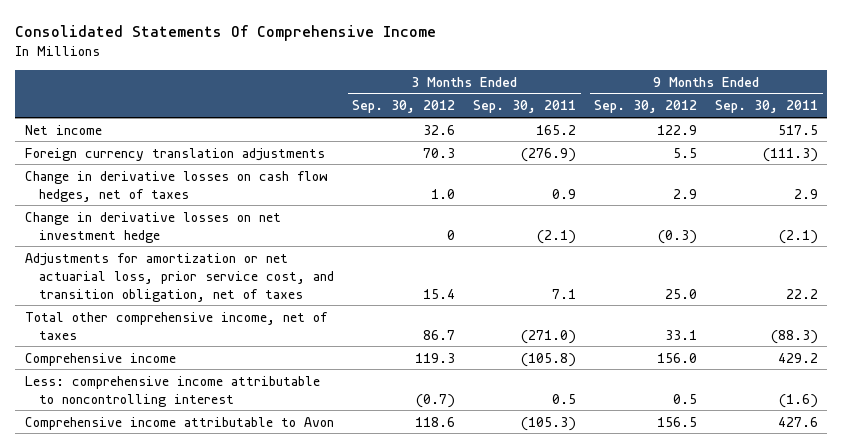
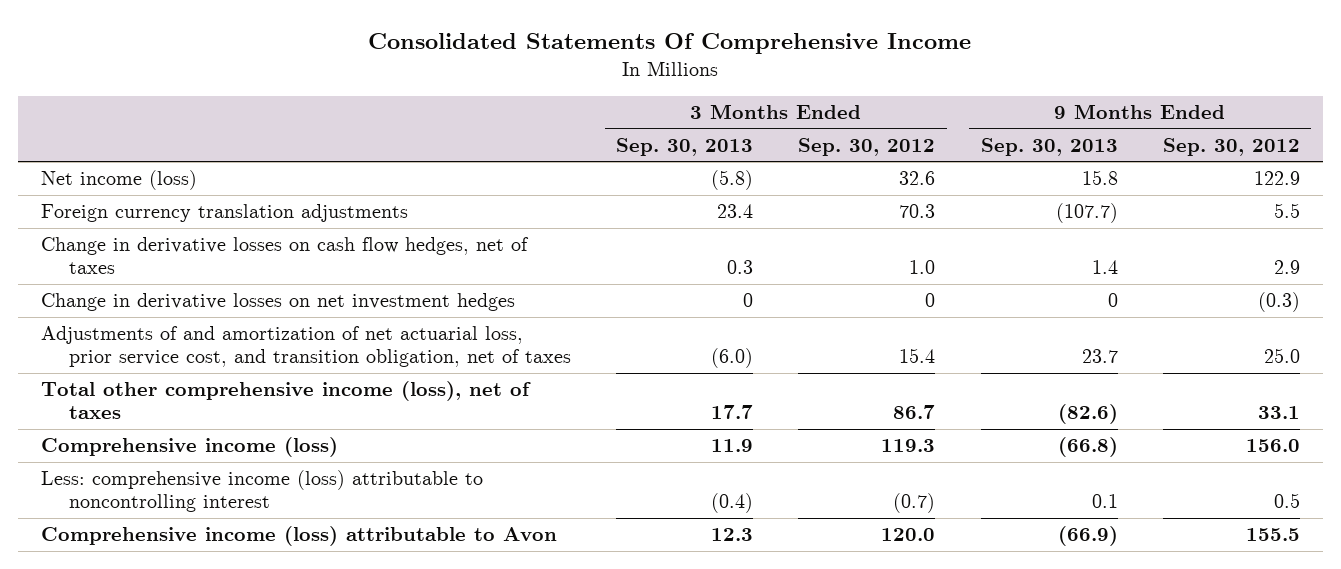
- | 3 Months Ended Sep. 30, 2012 | 3 Months Ended Sep. 30, 2011 | 9 Months Ended Sep. 30, 2012 | 9 Months Ended Sep. 30, 2011
+ | 3 Months Ended Sep. 30, 2013 | 3 Months Ended Sep. 30, 2012 | 9 Months Ended Sep. 30, 2013 | 9 Months Ended Sep. 30, 2012
- Net income | 32.6 | 165.2 | 122.9 | 517.5
+ Net income (loss) | (5.8) | 32.6 | 15.8 | 122.9
- Change in derivative losses on net investment hedge | 0 | (2.1) | (0.3) | (2.1)
- Adjustments for amortization or net actuarial loss, prior service cost, and transition obligation, net of taxes | 15.4 | 7.1 | 25.0 | 22.2
- Total other comprehensive income, net of taxes | 86.7 | (271.0) | 33.1 | (88.3)
- Comprehensive income | 119.3 | (105.8) | 156.0 | 429.2
- Less: comprehensive income attributable to noncontrolling interest | (0.7) | 0.5 | 0.5 | (1.6)
- Comprehensive income attributable to Avon | 118.6 | (105.3) | 156.5 | 427.6
+ Change in derivative losses on net investment hedges | 0 | 0 | 0 | (0.3)
+ Adjustments of and amortization of net actuarial loss, prior service cost, and transition obligation, net of taxes | (6.0) | 15.4 | 23.7 | 25.0
+ Total other comprehensive income (loss), net of taxes | 17.7 | 86.7 | (82.6) | 33.1
+ Comprehensive income (loss) | 11.9 | 119.3 | (66.8) | 156.0
+ Less: comprehensive income (loss) attributable to noncontrolling interest | (0.4) | (0.7) | 0.1 | 0.5
+ Comprehensive income (loss) attributable to Avon | 12.3 | 120.0 | (66.9) | 155.5

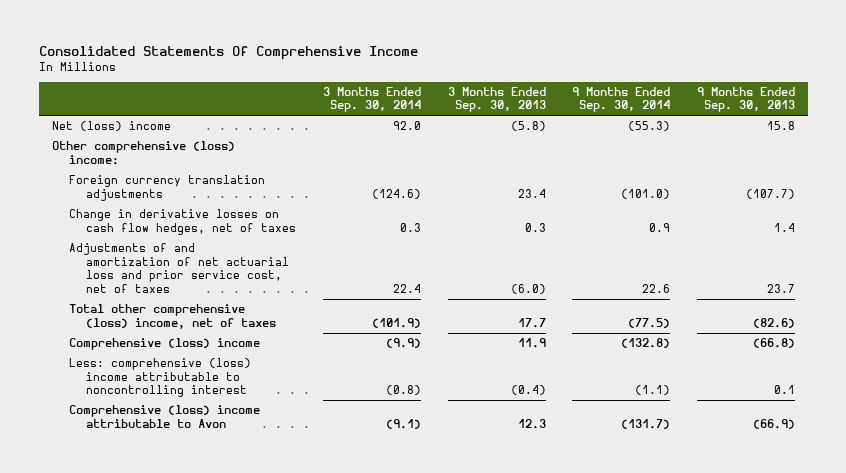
- | 3 Months Ended Sep. 30, 2013 | 3 Months Ended Sep. 30, 2012 | 9 Months Ended Sep. 30, 2013 | 9 Months Ended Sep. 30, 2012
+ | 3 Months Ended Sep. 30, 2014 | 3 Months Ended Sep. 30, 2013 | 9 Months Ended Sep. 30, 2014 | 9 Months Ended Sep. 30, 2013
- Net income (loss) | (5.8) | 32.6 | 15.8 | 122.9
+ Net (loss) income | 92.0 | (5.8) | (55.3) | 15.8
+ Other comprehensive (loss) income:
- Change in derivative losses on net investment hedges | 0 | 0 | 0 | (0.3)
- Adjustments of and amortization of net actuarial loss, prior service cost, and transition obligation, net of taxes | (6.0) | 15.4 | 23.7 | 25.0
- Total other comprehensive income (loss), net of taxes | 17.7 | 86.7 | (82.6) | 33.1
- Comprehensive income (loss) | 11.9 | 119.3 | (66.8) | 156.0
- Less: comprehensive income (loss) attributable to noncontrolling interest | (0.4) | (0.7) | 0.1 | 0.5
- Comprehensive income (loss) attributable to Avon | 12.3 | 120.0 | (66.9) | 155.5
+ Adjustments of and amortization of net actuarial loss and prior service cost, net of taxes | 22.4 | (6.0) | 22.6 | 23.7
+ Total other comprehensive (loss) income, net of taxes | (101.9) | 17.7 | (77.5) | (82.6)
+ Comprehensive (loss) income | (9.9) | 11.9 | (132.8) | (66.8)
+ Less: comprehensive (loss) income attributable to noncontrolling interest | (0.8) | (0.4) | (1.1) | 0.1
+ Comprehensive (loss) income attributable to Avon | (9.1) | 12.3 | (131.7) | (66.9)

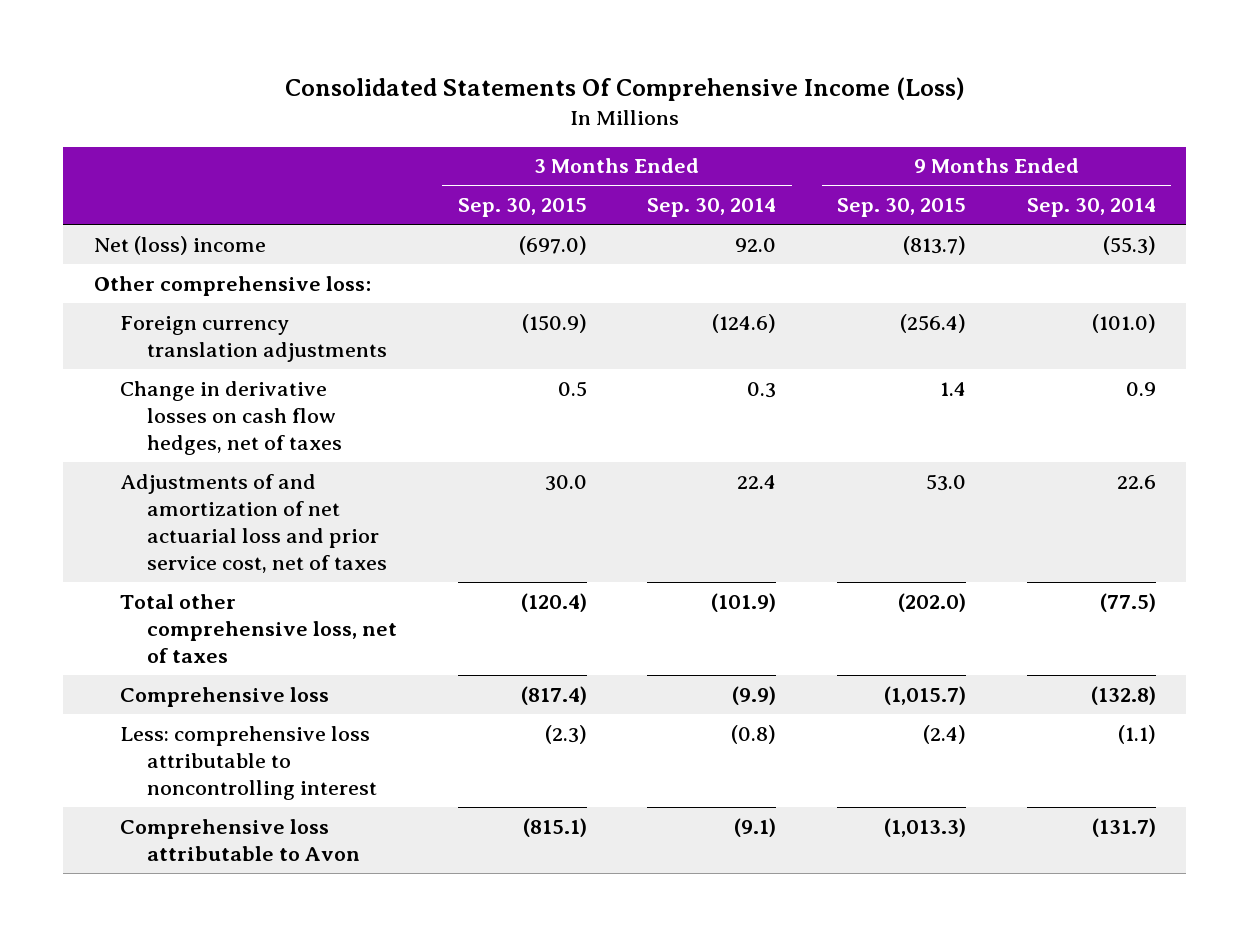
- Consolidated Statements Of Comprehensive Income
+ Consolidated Statements Of Comprehensive Income (Loss)
- | 3 Months Ended Sep. 30, 2014 | 3 Months Ended Sep. 30, 2013 | 9 Months Ended Sep. 30, 2014 | 9 Months Ended Sep. 30, 2013
+ | 3 Months Ended Sep. 30, 2015 | 3 Months Ended Sep. 30, 2014 | 9 Months Ended Sep. 30, 2015 | 9 Months Ended Sep. 30, 2014
- Other comprehensive (loss) income:
+ Other comprehensive loss:
- Total other comprehensive (loss) income, net of taxes | (101.9) | 17.7 | (77.5) | (82.6)
- Comprehensive (loss) income | (9.9) | 11.9 | (132.8) | (66.8)
- Less: comprehensive (loss) income attributable to noncontrolling interest | (0.8) | (0.4) | (1.1) | 0.1
- Comprehensive (loss) income attributable to Avon | (9.1) | 12.3 | (131.7) | (66.9)
+ Total other comprehensive loss, net of taxes | (120.4) | (101.9) | (202.0) | (77.5)
+ Comprehensive loss | (817.4) | (9.9) | (1,015.7) | (132.8)
+ Less: comprehensive loss attributable to noncontrolling interest | (2.3) | (0.8) | (2.4) | (1.1)
+ Comprehensive loss attributable to Avon | (815.1) | (9.1) | (1,013.3) | (131.7)

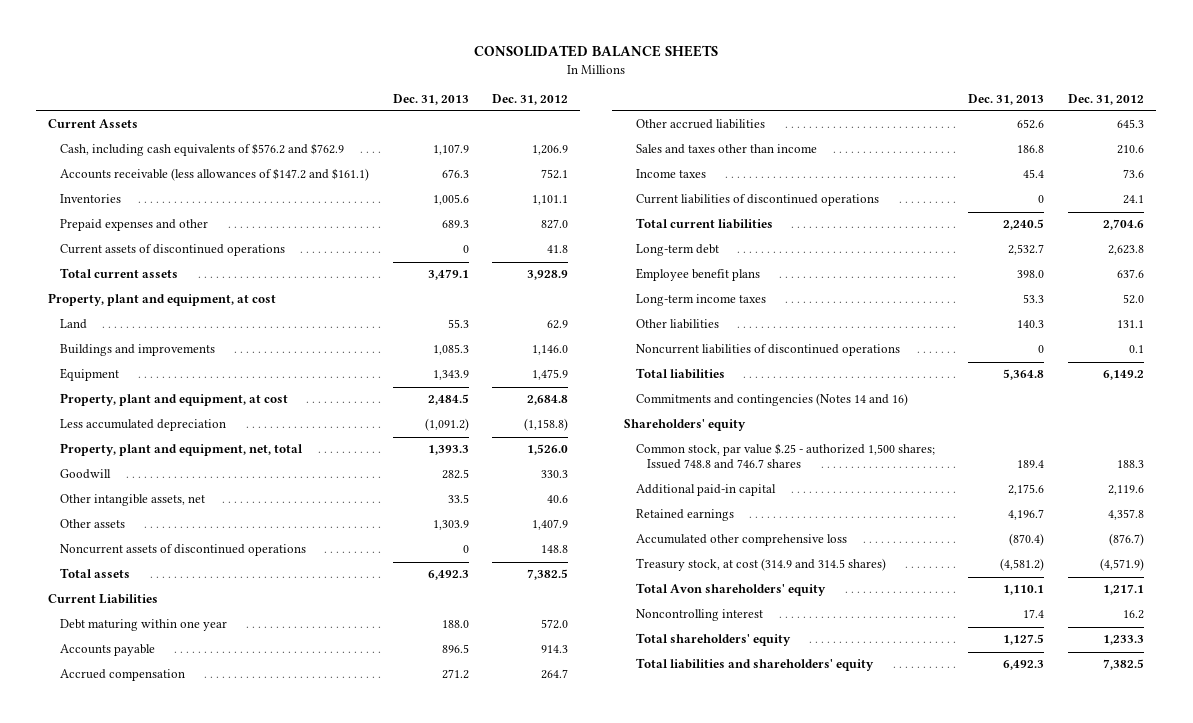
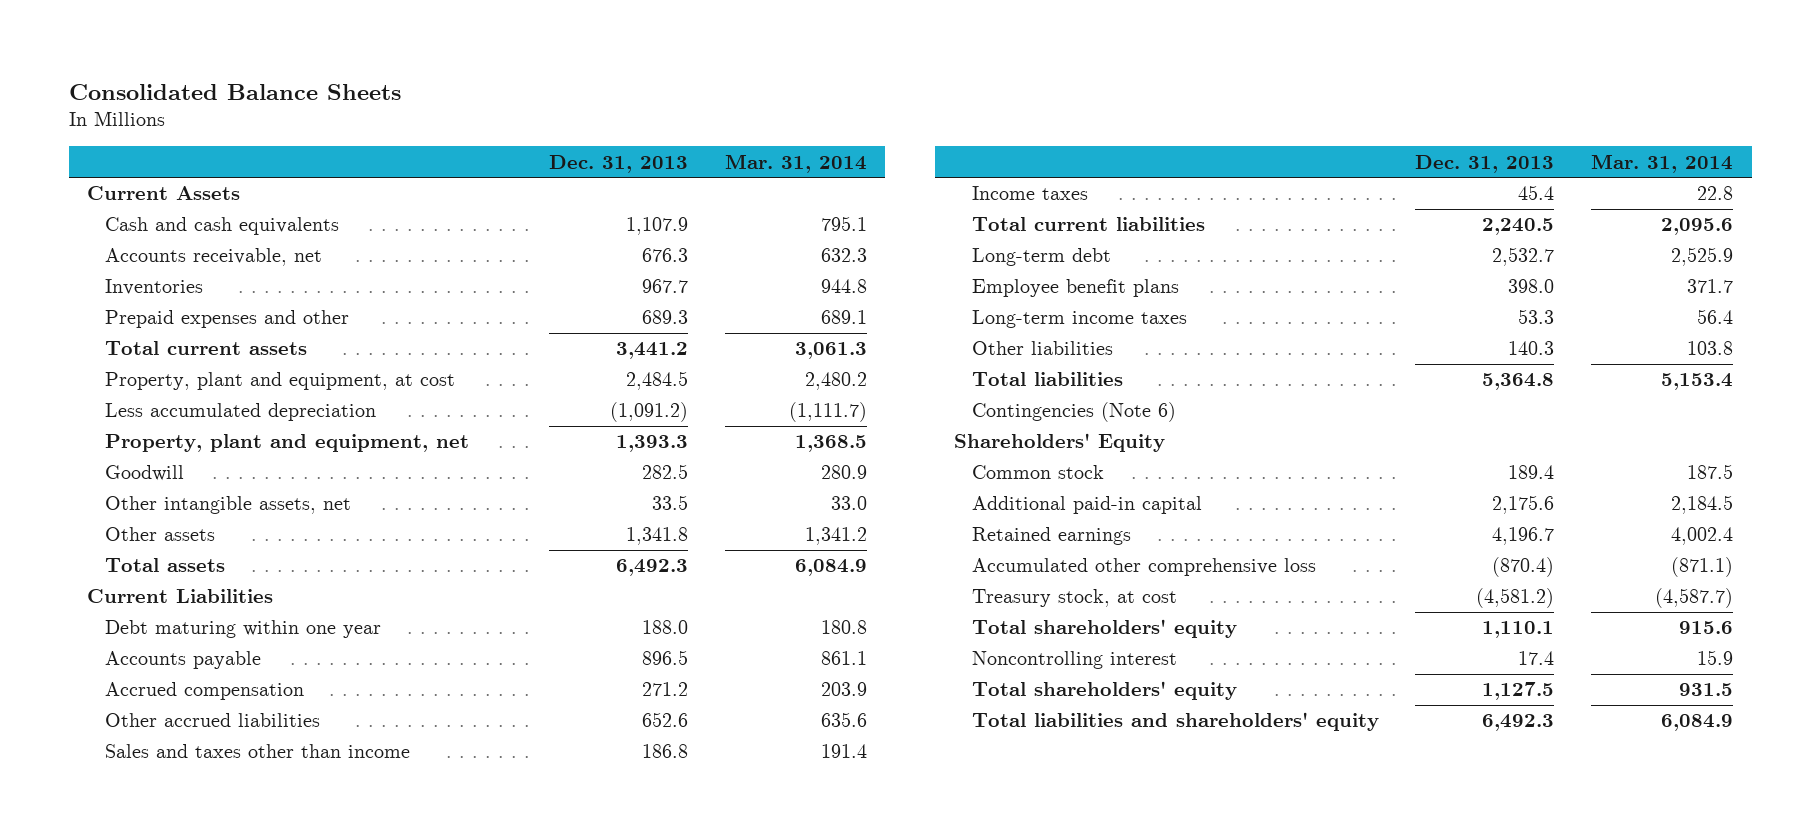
- CONSOLIDATED BALANCE SHEETS
+ Consolidated Balance Sheets
- | Dec. 31, 2013 | Dec. 31, 2012
+ | Dec. 31, 2013 | Mar. 31, 2014
- Cash, including cash equivalents of $576.2 and $762.9 | 1,107.9 | 1,206.9
- Accounts receivable (less allowances of $147.2 and $161.1) | 676.3 | 752.1
- Inventories | 1,005.6 | 1,101.1
+ Cash and cash equivalents | 1,107.9 | 795.1
+ Accounts receivable, net | 676.3 | 632.3
+ Inventories | 967.7 | 944.8
- Current assets of discontinued operations | 0 | 41.8
- Total current assets | 3,479.1 | 3,928.9
- Property, plant and equipment, at cost
- Land | 55.3 | 62.9
- Buildings and improvements | 1,085.3 | 1,146.0
- Equipment | 1,343.9 | 1,475.9
+ Total current assets | 3,441.2 | 3,061.3
- Property, plant and equipment, net, total | 1,393.3 | 1,526.0
+ Property, plant and equipment, net | 1,393.3 | 1,368.5
- Other assets | 1,303.9 | 1,407.9
- Noncurrent assets of discontinued operations | 0 | 148.8
+ Other assets | 1,341.8 | 1,341.2
- Current liabilities of discontinued operations | 0 | 24.1
- Noncurrent liabilities of discontinued operations | 0 | 0.1
- Commitments and contingencies (Notes 14 and 16)
- Shareholders' equity
- Common stock, par value $.25 - authorized 1,500 shares; Issued 748.8 and 746.7 shares | 189.4 | 188.3
+ Contingencies (Note 6)
+ Shareholders' Equity
+ Common stock | 189.4 | 187.5
- Treasury stock, at cost (314.9 and 314.5 shares) | (4,581.2) | (4,571.9)
- Total Avon shareholders' equity | 1,110.1 | 1,217.1
+ Treasury stock, at cost | (4,581.2) | (4,587.7)
+ Total shareholders' equity | 1,110.1 | 915.6

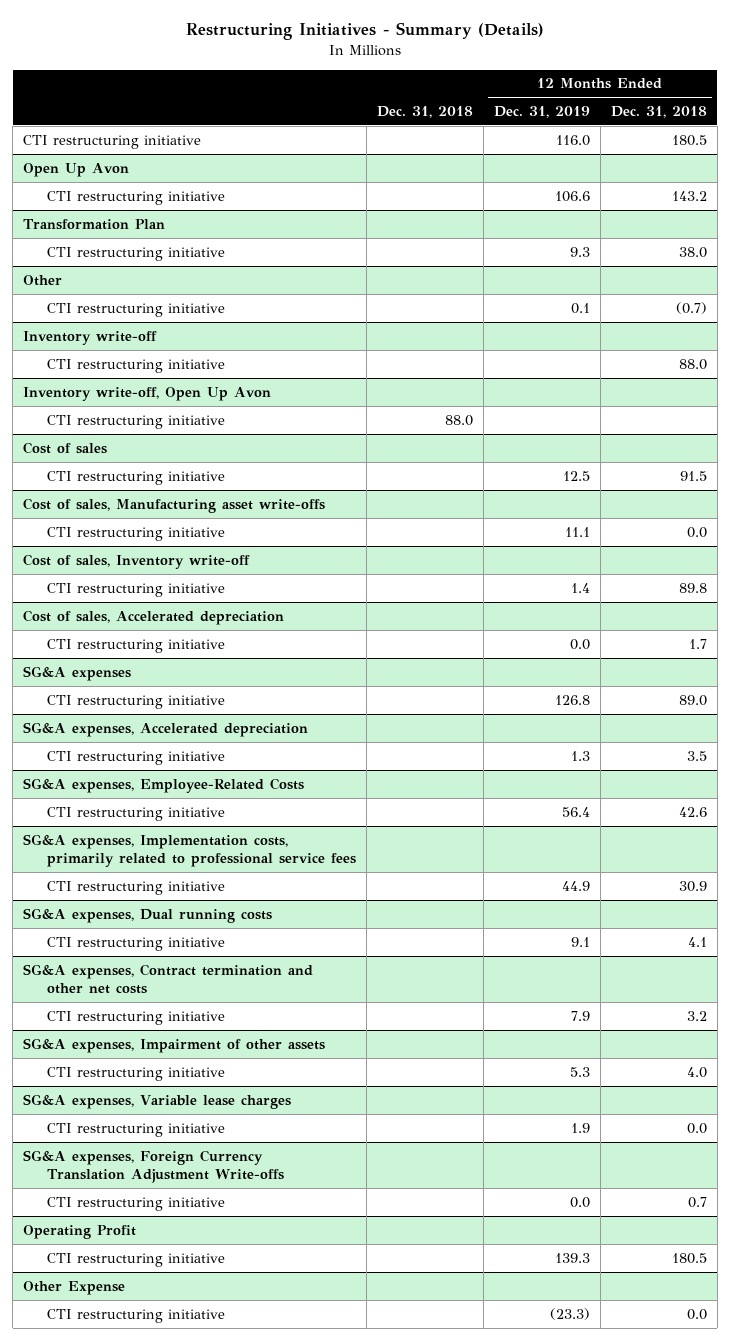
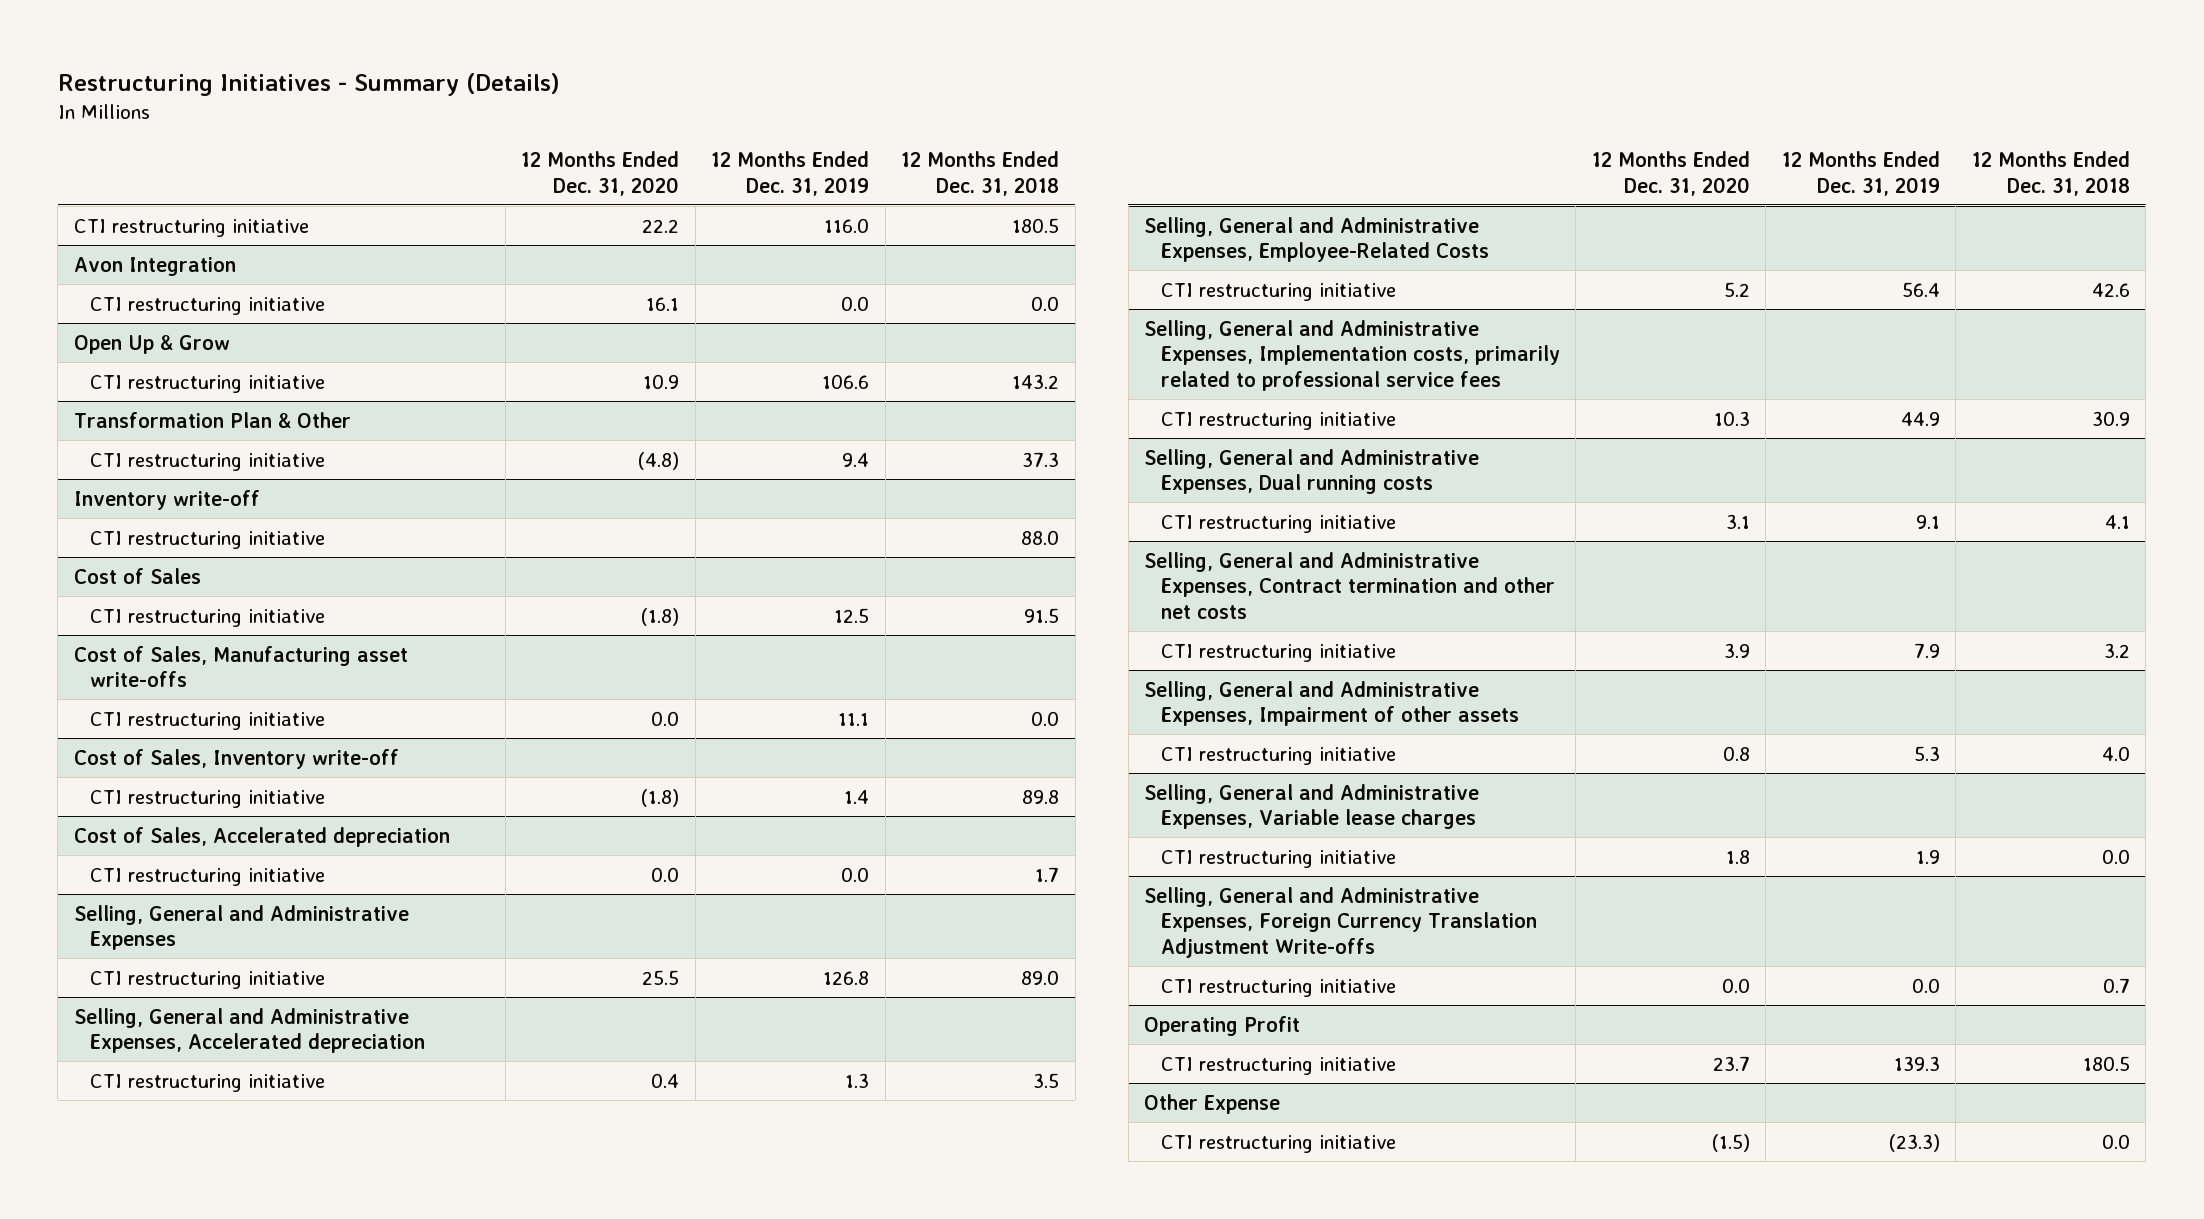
- | Dec. 31, 2018 | 12 Months Ended Dec. 31, 2019 | 12 Months Ended Dec. 31, 2018
+ | 12 Months Ended Dec. 31, 2020 | 12 Months Ended Dec. 31, 2019 | 12 Months Ended Dec. 31, 2018
- Open Up Avon
+ Avon Integration
+ CTI restructuring initiative | 16.1 | 0.0 | 0.0
+ Open Up & Grow
- Transformation Plan
- CTI restructuring initiative | | 9.3 | 38.0
- Other
- CTI restructuring initiative | | 0.1 | (0.7)
+ Transformation Plan & Other
+ CTI restructuring initiative | (4.8) | 9.4 | 37.3
- Inventory write-off, Open Up Avon
- CTI restructuring initiative | 88.0 | |
- Cost of sales
+ Cost of Sales
- Cost of sales, Manufacturing asset write-offs
+ Cost of Sales, Manufacturing asset write-offs
- Cost of sales, Inventory write-off
+ Cost of Sales, Inventory write-off
- Cost of sales, Accelerated depreciation
+ Cost of Sales, Accelerated depreciation
- SG&A expenses
+ Selling, General and Administrative Expenses
- SG&A expenses, Accelerated depreciation
+ Selling, General and Administrative Expenses, Accelerated depreciation
- SG&A expenses, Employee-Related Costs
+ Selling, General and Administrative Expenses, Employee-Related Costs
- SG&A expenses, Implementation costs, primarily related to professional service fees
+ Selling, General and Administrative Expenses, Implementation costs, primarily related to professional service fees
- SG&A expenses, Dual running costs
+ Selling, General and Administrative Expenses, Dual running costs
- SG&A expenses, Contract termination and other net costs
+ Selling, General and Administrative Expenses, Contract termination and other net costs
- SG&A expenses, Impairment of other assets
+ Selling, General and Administrative Expenses, Impairment of other assets
- SG&A expenses, Variable lease charges
+ Selling, General and Administrative Expenses, Variable lease charges
- SG&A expenses, Foreign Currency Translation Adjustment Write-offs
+ Selling, General and Administrative Expenses, Foreign Currency Translation Adjustment Write-offs

